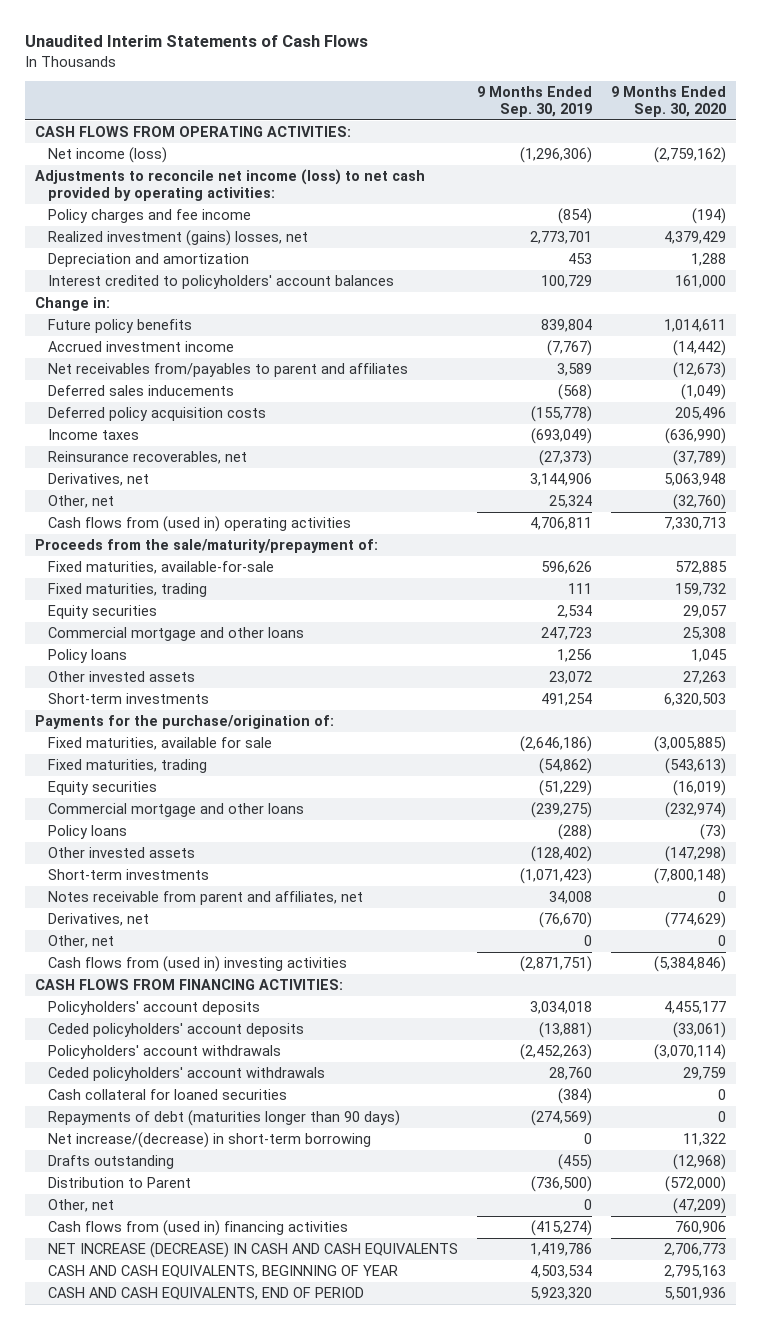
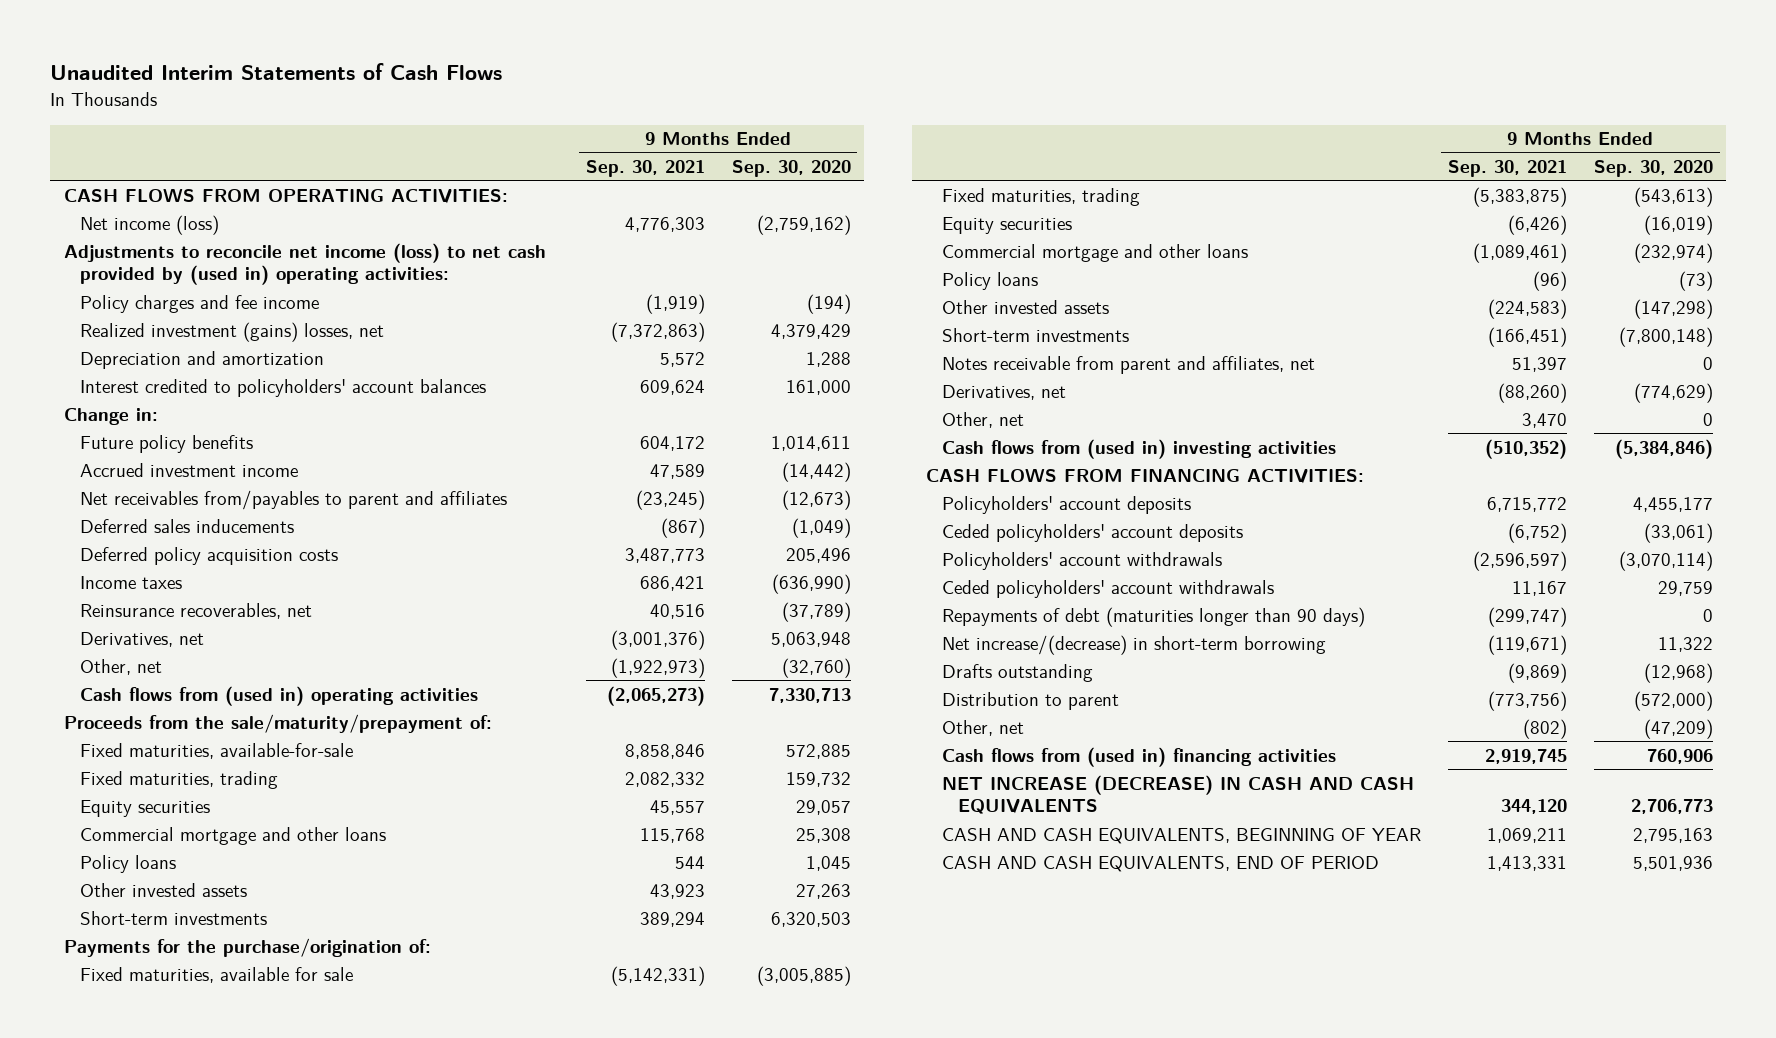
- | 9 Months Ended Sep. 30, 2019 | 9 Months Ended Sep. 30, 2020
+ | 9 Months Ended Sep. 30, 2021 | 9 Months Ended Sep. 30, 2020
- Adjustments to reconcile net income (loss) to net cash provided by operating activities:
+ Adjustments to reconcile net income (loss) to net cash provided by (used in) operating activities:
- Cash collateral for loaned securities | (384) | 0
- Distribution to Parent | (736,500) | (572,000)
+ Distribution to parent | (773,756) | (572,000)

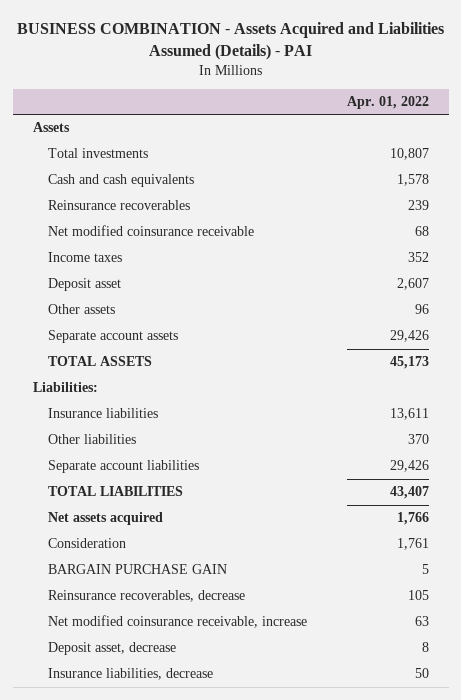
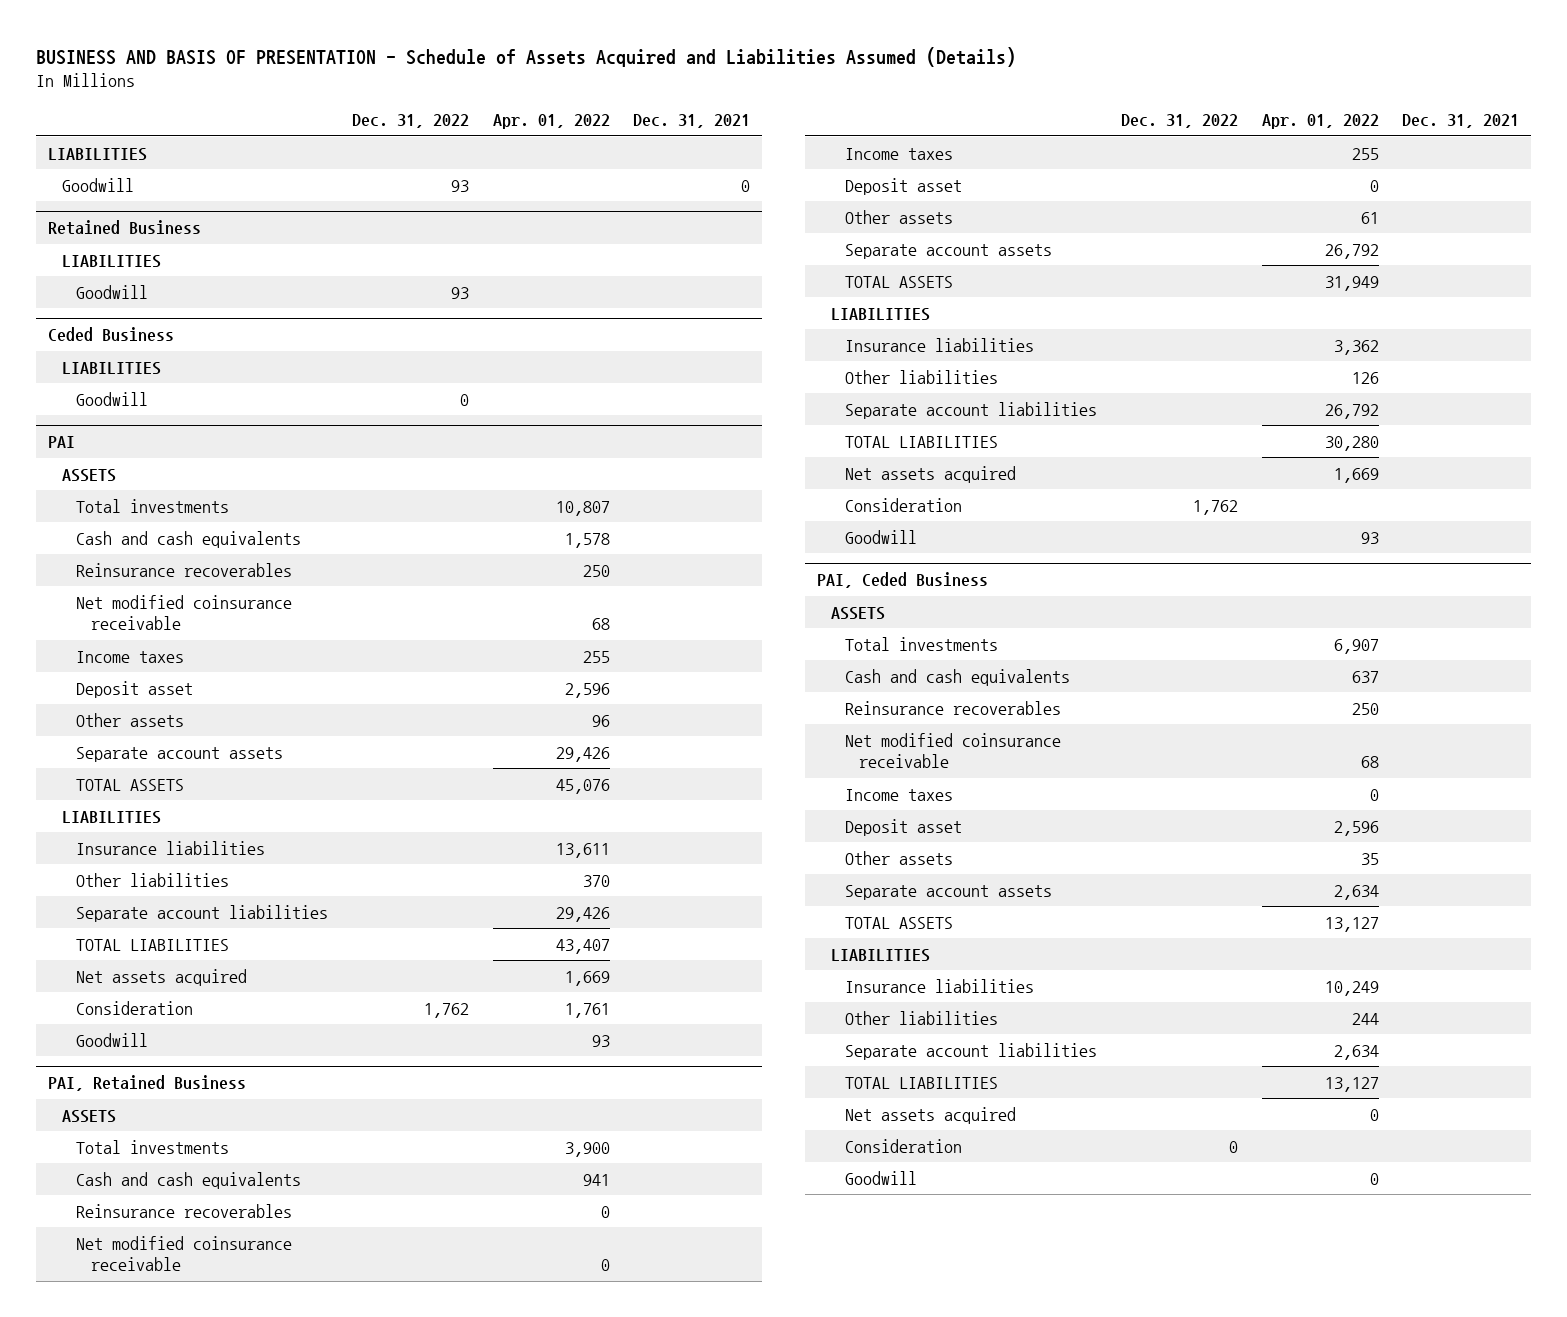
- BUSINESS COMBINATION - Assets Acquired and Liabilities Assumed (Details) - PAI
+ BUSINESS AND BASIS OF PRESENTATION - Schedule of Assets Acquired and Liabilities Assumed (Details)
- | Apr. 01, 2022
+ | Dec. 31, 2022 | Apr. 01, 2022 | Dec. 31, 2021
- Assets
+ LIABILITIES
+ Goodwill | 93 | | 0
+ Retained Business
+ LIABILITIES
+ Goodwill | 93 | |
+ Ceded Business
+ LIABILITIES
+ Goodwill | 0 | |
+ PAI
+ ASSETS
- Reinsurance recoverables | 239
+ Reinsurance recoverables | | 250 |
- Income taxes | 352
- Deposit asset | 2,607
+ Income taxes | | 255 |
+ Deposit asset | | 2,596 |
- TOTAL ASSETS | 45,173
- Liabilities:
+ TOTAL ASSETS | | 45,076 |
+ LIABILITIES
- Net assets acquired | 1,766
+ Net assets acquired | | 1,669 |
- BARGAIN PURCHASE GAIN | 5
- Reinsurance recoverables, decrease | 105
- Net modified coinsurance receivable, increase | 63
- Deposit asset, decrease | 8
- Insurance liabilities, decrease | 50
+ Goodwill | | 93 |
+ PAI, Retained Business
+ ASSETS
+ Total investments | | 3,900 |
+ Cash and cash equivalents | | 941 |
+ Reinsurance recoverables | | 0 |
+ Net modified coinsurance receivable | | 0 |
+ Income taxes | | 255 |
+ Deposit asset | | 0 |
+ Other assets | | 61 |
+ Separate account assets | | 26,792 |
+ TOTAL ASSETS | | 31,949 |
+ LIABILITIES
+ Insurance liabilities | | 3,362 |
+ Other liabilities | | 126 |
+ Separate account liabilities | | 26,792 |
+ TOTAL LIABILITIES | | 30,280 |
+ Net assets acquired | | 1,669 |
+ Consideration | 1,762 | |
+ Goodwill | | 93 |
+ PAI, Ceded Business
+ ASSETS
+ Total investments | | 6,907 |
+ Cash and cash equivalents | | 637 |
+ Reinsurance recoverables | | 250 |
+ Net modified coinsurance receivable | | 68 |
+ Income taxes | | 0 |
+ Deposit asset | | 2,596 |
+ Other assets | | 35 |
+ Separate account assets | | 2,634 |
+ TOTAL ASSETS | | 13,127 |
+ LIABILITIES
+ Insurance liabilities | | 10,249 |
+ Other liabilities | | 244 |
+ Separate account liabilities | | 2,634 |
+ TOTAL LIABILITIES | | 13,127 |
+ Net assets acquired | | 0 |
+ Consideration | 0 | |
+ Goodwill | | 0 |

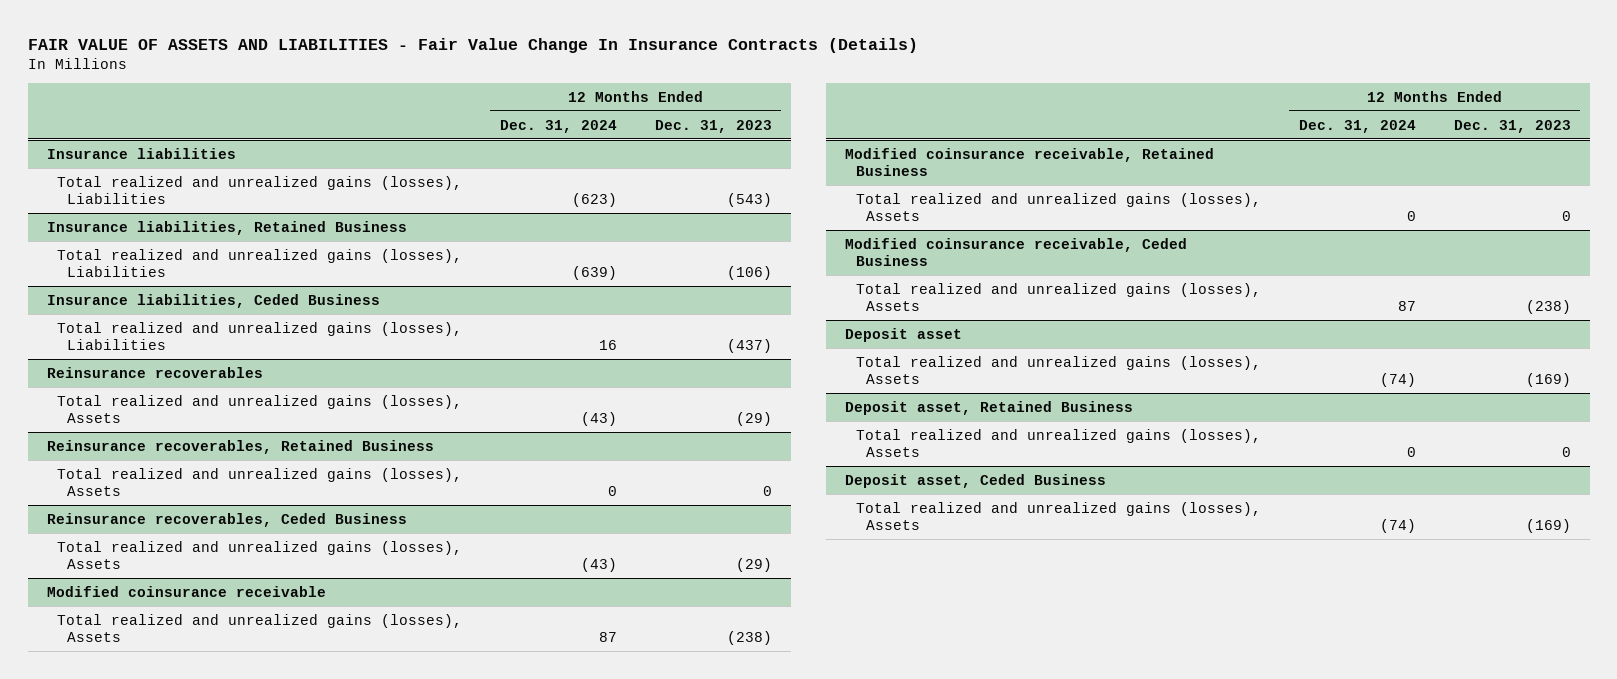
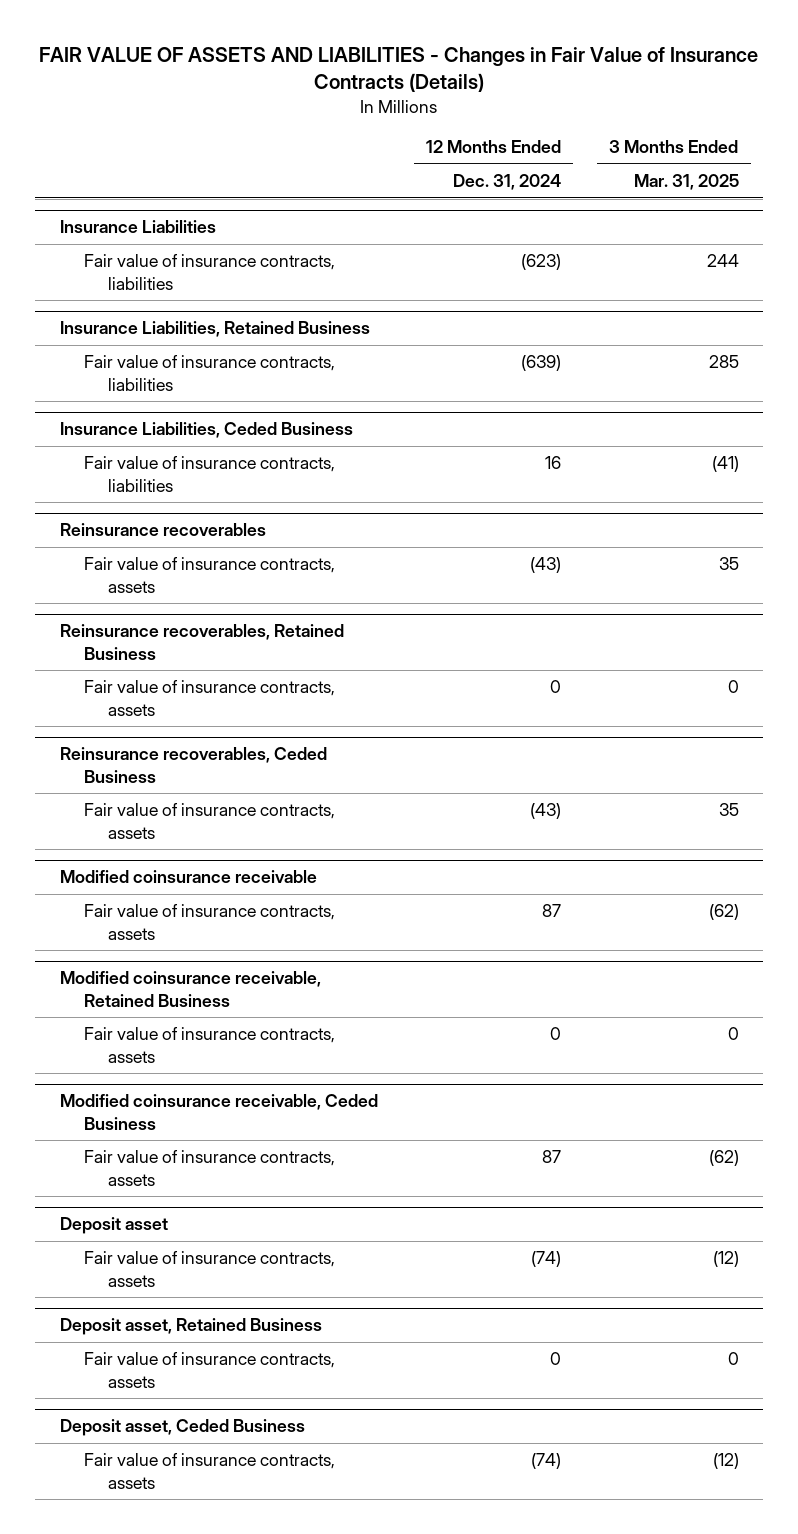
- FAIR VALUE OF ASSETS AND LIABILITIES - Fair Value Change In Insurance Contracts (Details)
+ FAIR VALUE OF ASSETS AND LIABILITIES - Changes in Fair Value of Insurance Contracts (Details)
- | 12 Months Ended Dec. 31, 2024 | 12 Months Ended Dec. 31, 2023
+ | 12 Months Ended Dec. 31, 2024 | 3 Months Ended Mar. 31, 2025
- Insurance liabilities
- Total realized and unrealized gains (losses), Liabilities | (623) | (543)
- Insurance liabilities, Retained Business
- Total realized and unrealized gains (losses), Liabilities | (639) | (106)
- Insurance liabilities, Ceded Business
- Total realized and unrealized gains (losses), Liabilities | 16 | (437)
+ Insurance Liabilities
+ Fair value of insurance contracts, liabilities | (623) | 244
+ Insurance Liabilities, Retained Business
+ Fair value of insurance contracts, liabilities | (639) | 285
+ Insurance Liabilities, Ceded Business
+ Fair value of insurance contracts, liabilities | 16 | (41)
@ Reinsurance recoverables
- Total realized and unrealized gains (losses), Assets | (43) | (29)
+ Fair value of insurance contracts, assets | (43) | 35
@ Reinsurance recoverables, Retained Business
- Total realized and unrealized gains (losses), Assets | 0 | 0
+ Fair value of insurance contracts, assets | 0 | 0
@ Reinsurance recoverables, Ceded Business
- Total realized and unrealized gains (losses), Assets | (43) | (29)
+ Fair value of insurance contracts, assets | (43) | 35
@ Modified coinsurance receivable
- Total realized and unrealized gains (losses), Assets | 87 | (238)
+ Fair value of insurance contracts, assets | 87 | (62)
@ Modified coinsurance receivable, Retained Business
- Total realized and unrealized gains (losses), Assets | 0 | 0
+ Fair value of insurance contracts, assets | 0 | 0
@ Modified coinsurance receivable, Ceded Business
- Total realized and unrealized gains (losses), Assets | 87 | (238)
+ Fair value of insurance contracts, assets | 87 | (62)
@ Deposit asset
- Total realized and unrealized gains (losses), Assets | (74) | (169)
+ Fair value of insurance contracts, assets | (74) | (12)
@ Deposit asset, Retained Business
- Total realized and unrealized gains (losses), Assets | 0 | 0
+ Fair value of insurance contracts, assets | 0 | 0
@ Deposit asset, Ceded Business
- Total realized and unrealized gains (losses), Assets | (74) | (169)
+ Fair value of insurance contracts, assets | (74) | (12)

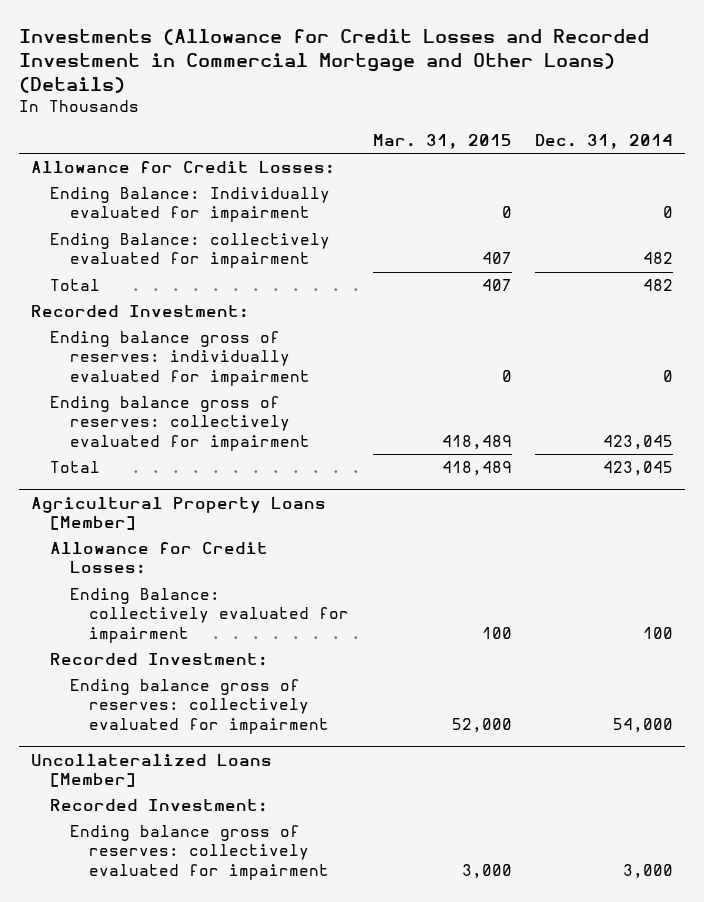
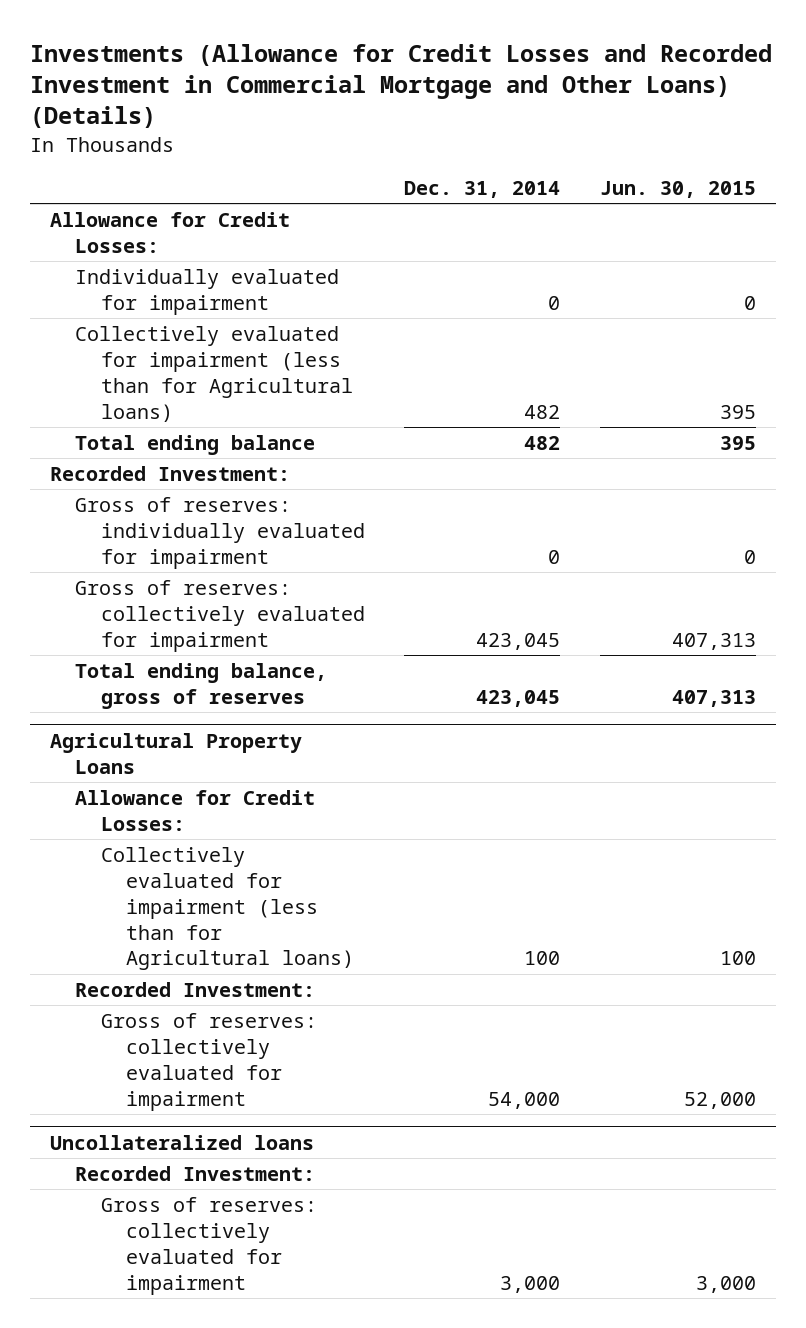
- | Mar. 31, 2015 | Dec. 31, 2014
+ | Dec. 31, 2014 | Jun. 30, 2015
- Ending Balance: Individually evaluated for impairment | 0 | 0
- Ending Balance: collectively evaluated for impairment | 407 | 482
- Total | 407 | 482
+ Individually evaluated for impairment | 0 | 0
+ Collectively evaluated for impairment (less than for Agricultural loans) | 482 | 395
+ Total ending balance | 482 | 395
- Ending balance gross of reserves: individually evaluated for impairment | 0 | 0
- Ending balance gross of reserves: collectively evaluated for impairment | 418,489 | 423,045
- Total | 418,489 | 423,045
- Agricultural Property Loans [Member]
+ Gross of reserves: individually evaluated for impairment | 0 | 0
+ Gross of reserves: collectively evaluated for impairment | 423,045 | 407,313
+ Total ending balance, gross of reserves | 423,045 | 407,313
+ Agricultural Property Loans
- Ending Balance: collectively evaluated for impairment | 100 | 100
+ Collectively evaluated for impairment (less than for Agricultural loans) | 100 | 100
- Ending balance gross of reserves: collectively evaluated for impairment | 52,000 | 54,000
- Uncollateralized Loans [Member]
+ Gross of reserves: collectively evaluated for impairment | 54,000 | 52,000
+ Uncollateralized loans
- Ending balance gross of reserves: collectively evaluated for impairment | 3,000 | 3,000
+ Gross of reserves: collectively evaluated for impairment | 3,000 | 3,000

